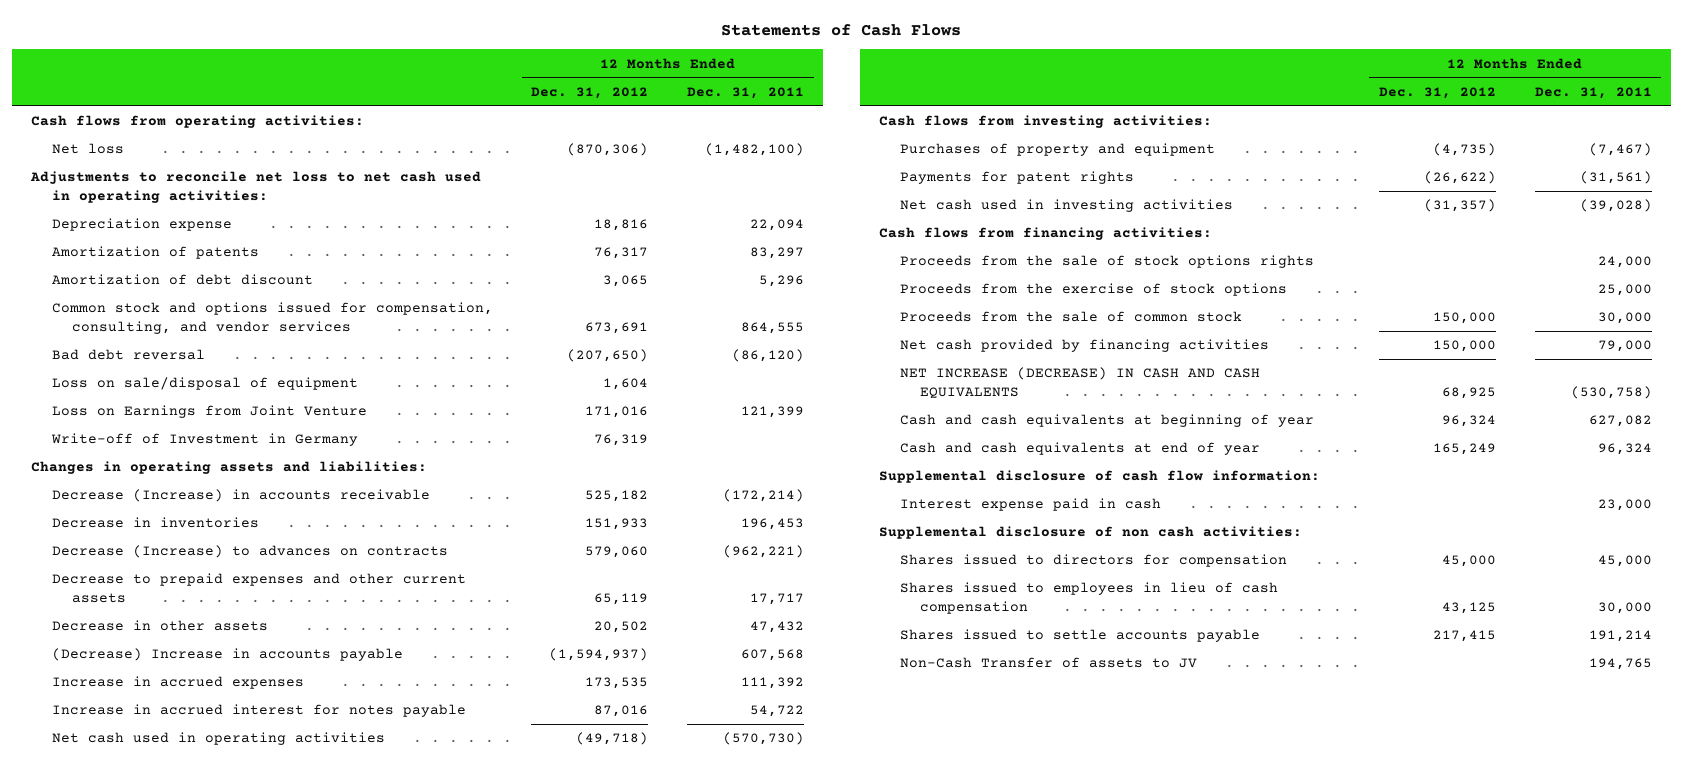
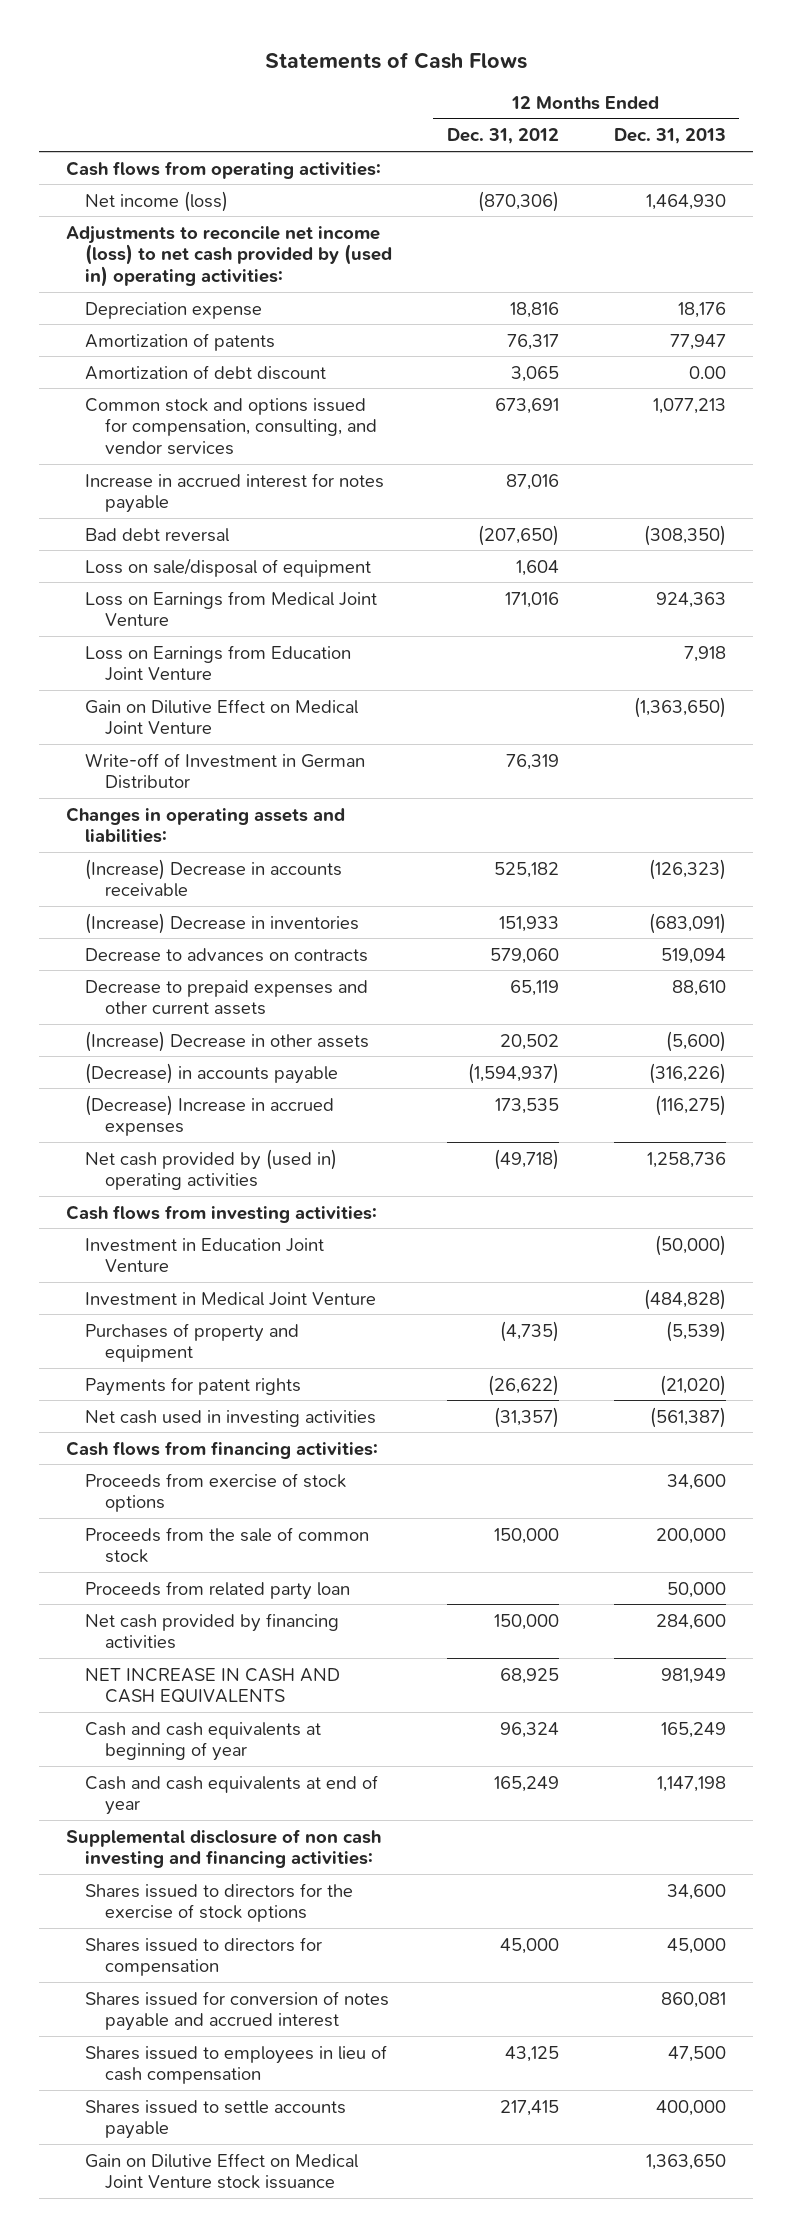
- | 12 Months Ended Dec. 31, 2012 | 12 Months Ended Dec. 31, 2011
+ | 12 Months Ended Dec. 31, 2012 | 12 Months Ended Dec. 31, 2013
- Net loss | (870,306) | (1,482,100)
- Adjustments to reconcile net loss to net cash used in operating activities:
+ Net income (loss) | (870,306) | 1,464,930
+ Adjustments to reconcile net income (loss) to net cash provided by (used in) operating activities:
moved up: Increase in accrued interest for notes payable | 87,016 |
- Loss on Earnings from Joint Venture | 171,016 | 121,399
- Write-off of Investment in Germany | 76,319 |
+ Loss on Earnings from Medical Joint Venture | 171,016 | 924,363
+ Loss on Earnings from Education Joint Venture | | 7,918
+ Gain on Dilutive Effect on Medical Joint Venture | | (1,363,650)
+ Write-off of Investment in German Distributor | 76,319 |
- Decrease (Increase) in accounts receivable | 525,182 | (172,214)
- Decrease in inventories | 151,933 | 196,453
- Decrease (Increase) to advances on contracts | 579,060 | (962,221)
+ (Increase) Decrease in accounts receivable | 525,182 | (126,323)
+ (Increase) Decrease in inventories | 151,933 | (683,091)
+ Decrease to advances on contracts | 579,060 | 519,094
- Decrease in other assets | 20,502 | 47,432
- (Decrease) Increase in accounts payable | (1,594,937) | 607,568
- Increase in accrued expenses | 173,535 | 111,392
- Net cash used in operating activities | (49,718) | (570,730)
+ (Increase) Decrease in other assets | 20,502 | (5,600)
+ (Decrease) in accounts payable | (1,594,937) | (316,226)
+ (Decrease) Increase in accrued expenses | 173,535 | (116,275)
+ Net cash provided by (used in) operating activities | (49,718) | 1,258,736
+ Investment in Education Joint Venture | | (50,000)
+ Investment in Medical Joint Venture | | (484,828)
- Proceeds from the sale of stock options rights | | 24,000
- Proceeds from the exercise of stock options | | 25,000
+ Proceeds from exercise of stock options | | 34,600
+ Proceeds from related party loan | | 50,000
- NET INCREASE (DECREASE) IN CASH AND CASH EQUIVALENTS | 68,925 | (530,758)
+ NET INCREASE IN CASH AND CASH EQUIVALENTS | 68,925 | 981,949
- Supplemental disclosure of cash flow information:
- Interest expense paid in cash | | 23,000
- Supplemental disclosure of non cash activities:
+ Supplemental disclosure of non cash investing and financing activities:
+ Shares issued to directors for the exercise of stock options | | 34,600
+ Shares issued for conversion of notes payable and accrued interest | | 860,081
- Non-Cash Transfer of assets to JV | | 194,765
+ Gain on Dilutive Effect on Medical Joint Venture stock issuance | | 1,363,650

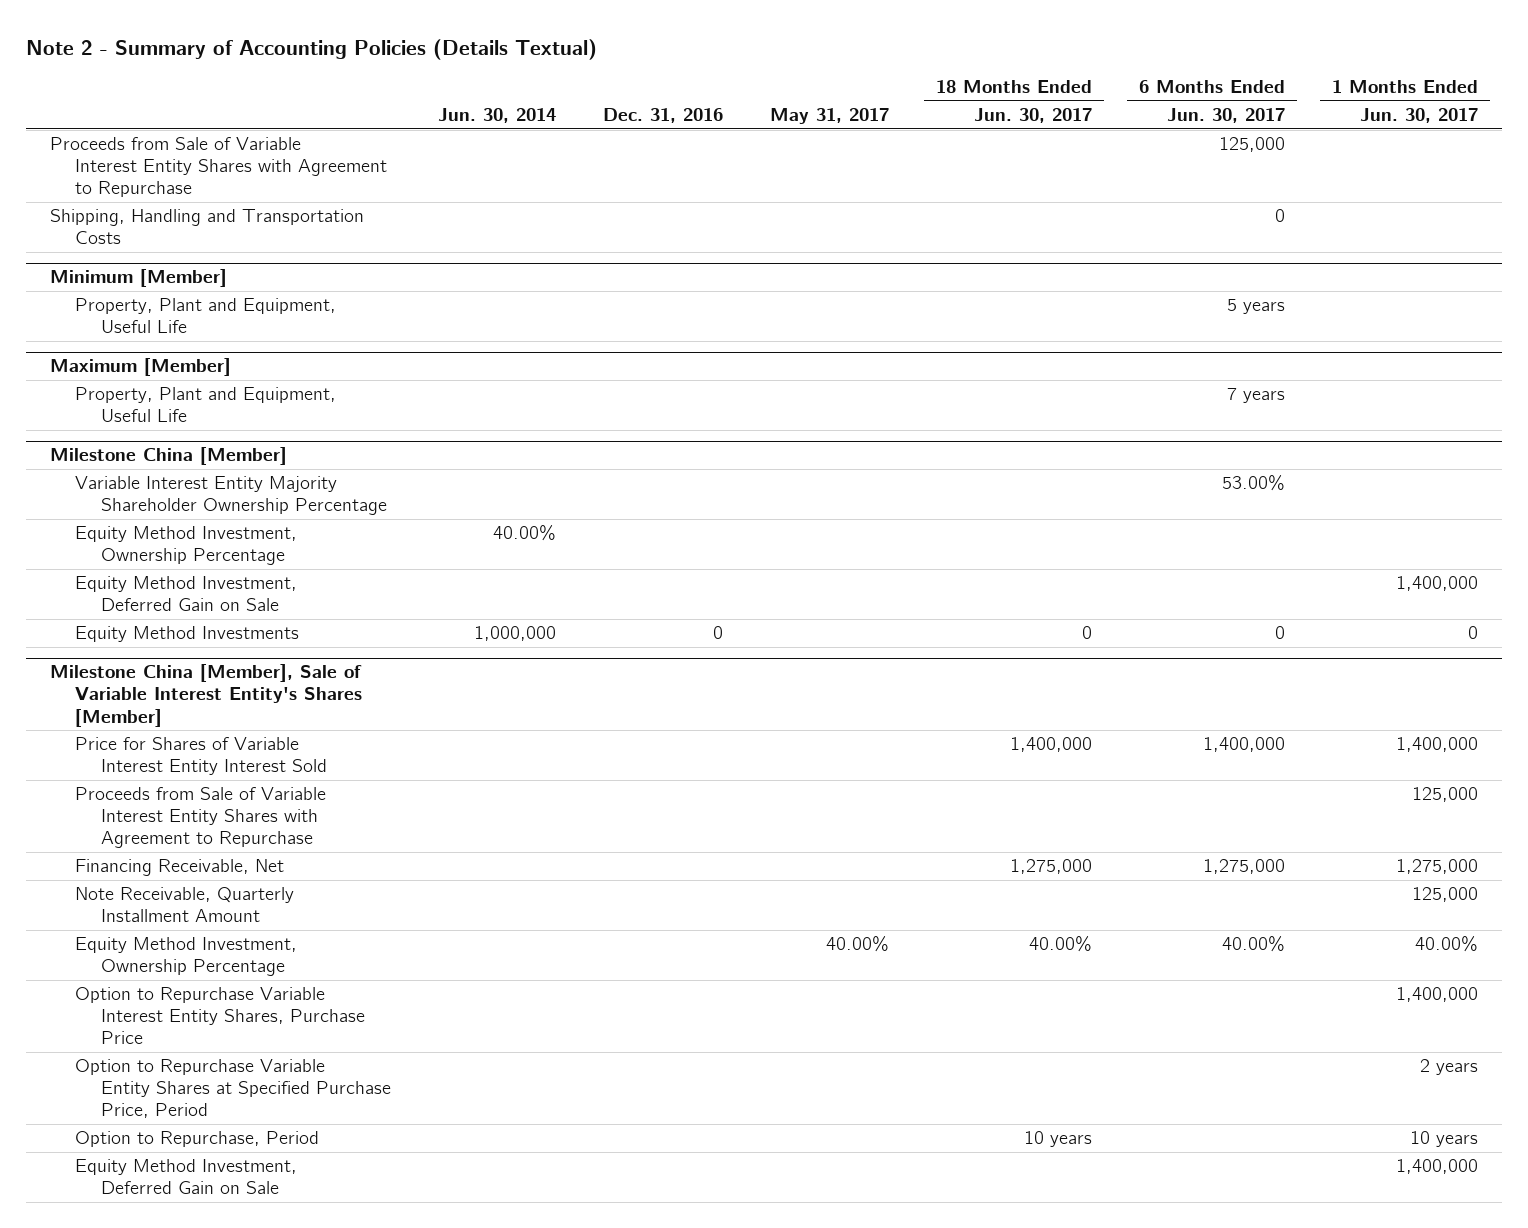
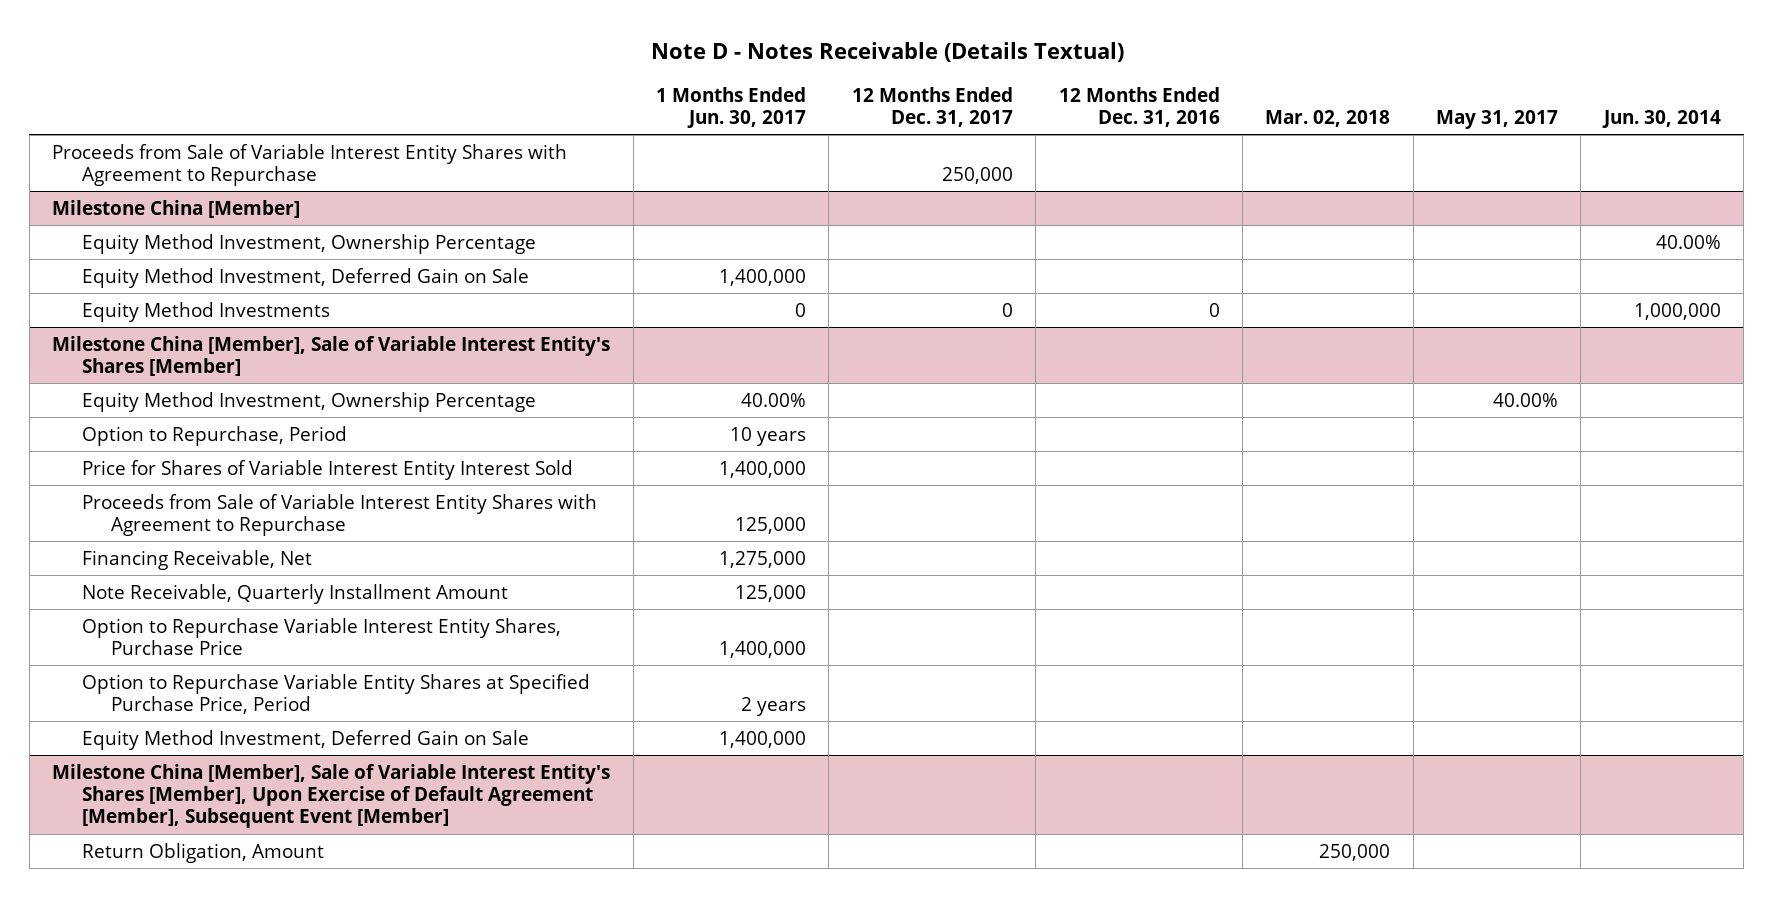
- Note 2 - Summary of Accounting Policies (Details Textual)
+ Note D - Notes Receivable (Details Textual)
- | Jun. 30, 2014 | Dec. 31, 2016 | May 31, 2017 | 18 Months Ended Jun. 30, 2017 | 6 Months Ended Jun. 30, 2017 | 1 Months Ended Jun. 30, 2017
+ | 1 Months Ended Jun. 30, 2017 | 12 Months Ended Dec. 31, 2017 | 12 Months Ended Dec. 31, 2016 | Mar. 02, 2018 | May 31, 2017 | Jun. 30, 2014
- Shipping, Handling and Transportation Costs | | | | | 0 |
- Minimum [Member]
- Property, Plant and Equipment, Useful Life | | | | | 5 years |
- Maximum [Member]
- Property, Plant and Equipment, Useful Life | | | | | 7 years |
@ Milestone China [Member]
- Variable Interest Entity Majority Shareholder Ownership Percentage | | | | | 53.00% |
@ Milestone China [Member], Sale of Variable Interest Entity's Shares [Member]
moved up: Equity Method Investment, Ownership Percentage | 40.00% | | | | 40.00% |
moved up: Option to Repurchase, Period | 10 years | | | | |
+ Milestone China [Member], Sale of Variable Interest Entity's Shares [Member], Upon Exercise of Default Agreement [Member], Subsequent Event [Member]
+ Return Obligation, Amount | | | | 250,000 | |

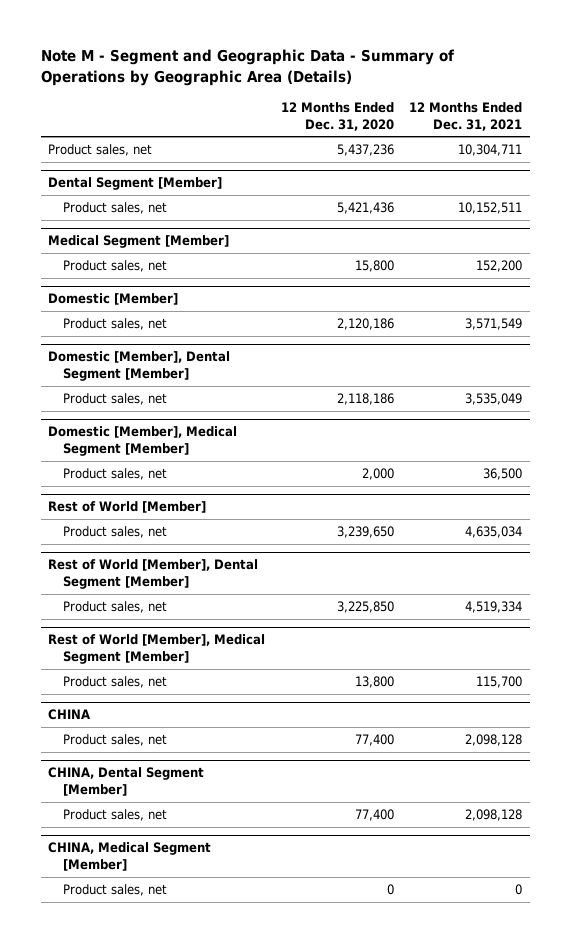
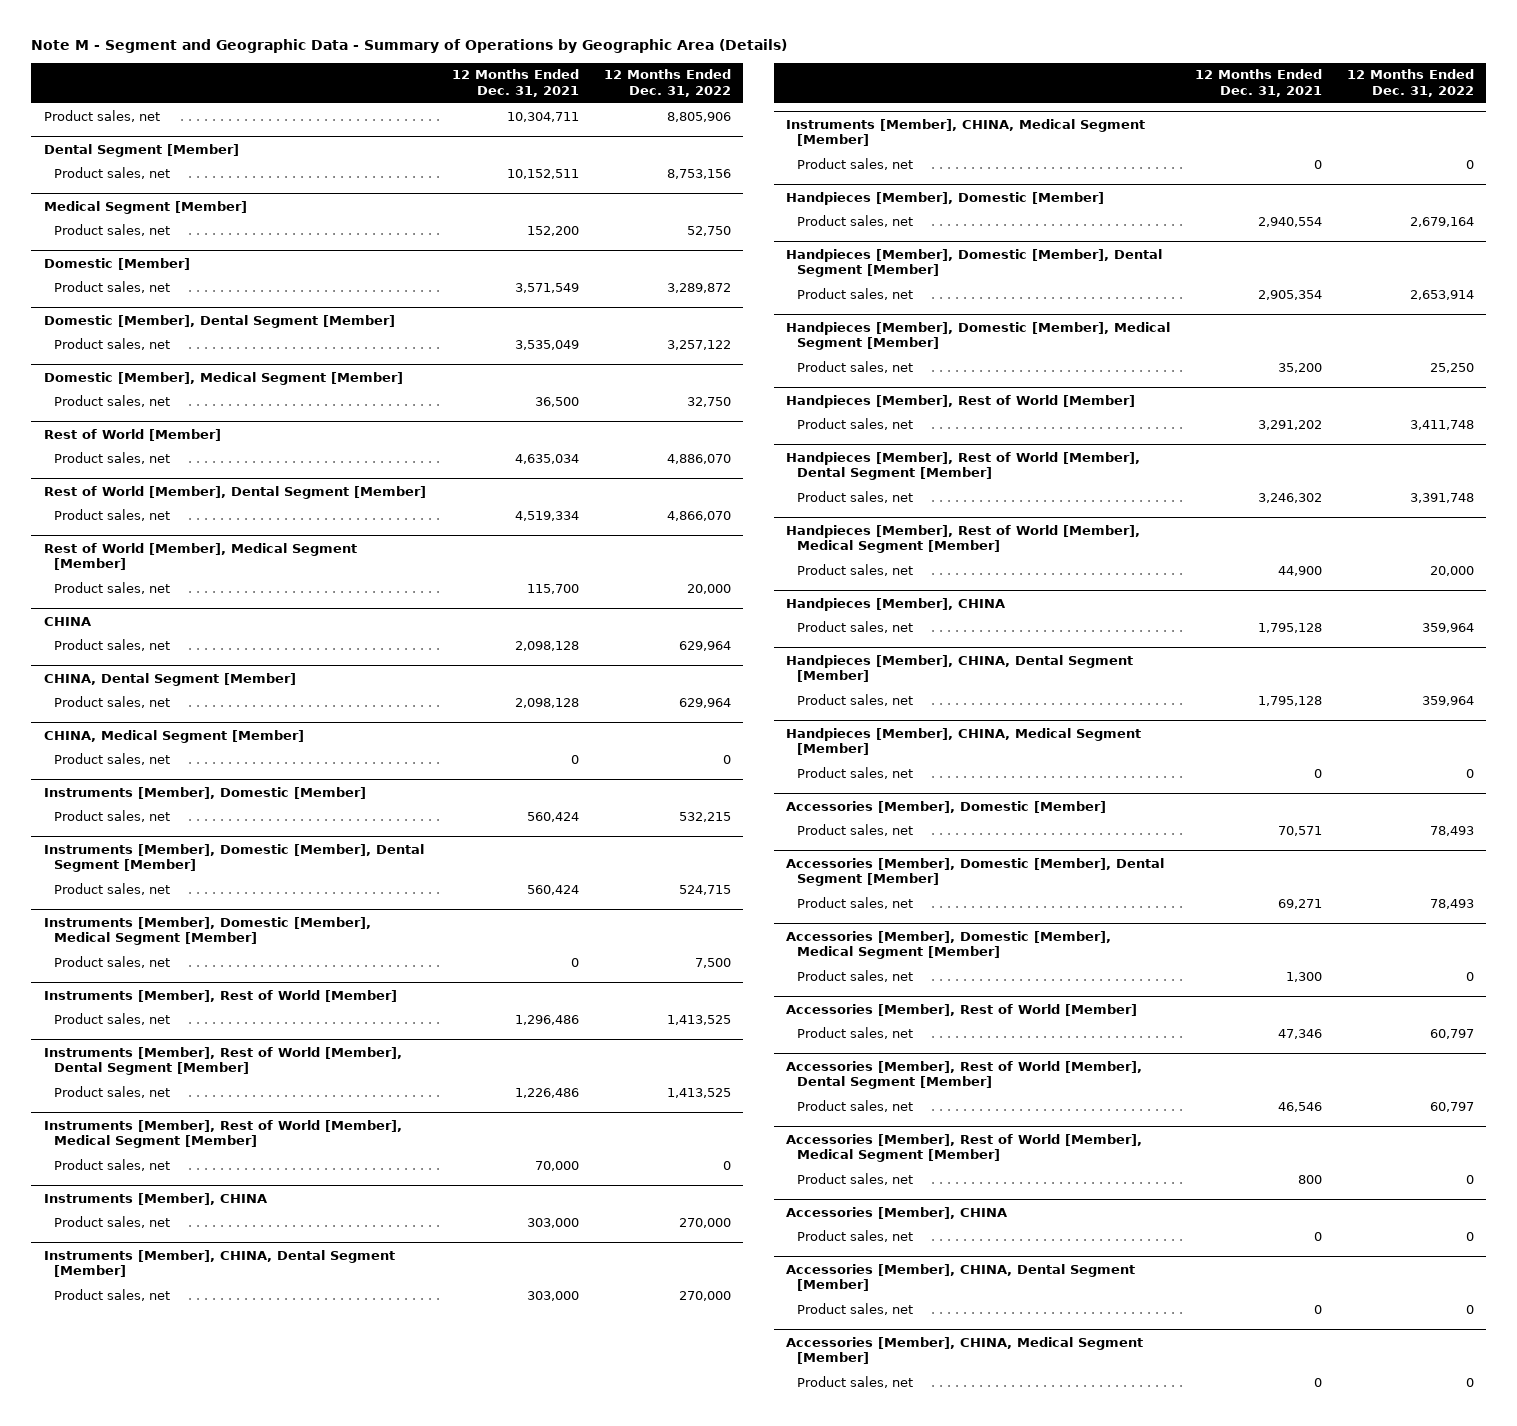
- | 12 Months Ended Dec. 31, 2020 | 12 Months Ended Dec. 31, 2021
+ | 12 Months Ended Dec. 31, 2021 | 12 Months Ended Dec. 31, 2022
+ Instruments [Member], Domestic [Member]
+ Product sales, net | 560,424 | 532,215
+ Instruments [Member], Domestic [Member], Dental Segment [Member]
+ Product sales, net | 560,424 | 524,715
+ Instruments [Member], Domestic [Member], Medical Segment [Member]
+ Product sales, net | 0 | 7,500
+ Instruments [Member], Rest of World [Member]
+ Product sales, net | 1,296,486 | 1,413,525
+ Instruments [Member], Rest of World [Member], Dental Segment [Member]
+ Product sales, net | 1,226,486 | 1,413,525
+ Instruments [Member], Rest of World [Member], Medical Segment [Member]
+ Product sales, net | 70,000 | 0
+ Instruments [Member], CHINA
+ Product sales, net | 303,000 | 270,000
+ Instruments [Member], CHINA, Dental Segment [Member]
+ Product sales, net | 303,000 | 270,000
+ Instruments [Member], CHINA, Medical Segment [Member]
+ Product sales, net | 0 | 0
+ Handpieces [Member], Domestic [Member]
+ Product sales, net | 2,940,554 | 2,679,164
+ Handpieces [Member], Domestic [Member], Dental Segment [Member]
+ Product sales, net | 2,905,354 | 2,653,914
+ Handpieces [Member], Domestic [Member], Medical Segment [Member]
+ Product sales, net | 35,200 | 25,250
+ Handpieces [Member], Rest of World [Member]
+ Product sales, net | 3,291,202 | 3,411,748
+ Handpieces [Member], Rest of World [Member], Dental Segment [Member]
+ Product sales, net | 3,246,302 | 3,391,748
+ Handpieces [Member], Rest of World [Member], Medical Segment [Member]
+ Product sales, net | 44,900 | 20,000
+ Handpieces [Member], CHINA
+ Product sales, net | 1,795,128 | 359,964
+ Handpieces [Member], CHINA, Dental Segment [Member]
+ Product sales, net | 1,795,128 | 359,964
+ Handpieces [Member], CHINA, Medical Segment [Member]
+ Product sales, net | 0 | 0
+ Accessories [Member], Domestic [Member]
+ Product sales, net | 70,571 | 78,493
+ Accessories [Member], Domestic [Member], Dental Segment [Member]
+ Product sales, net | 69,271 | 78,493
+ Accessories [Member], Domestic [Member], Medical Segment [Member]
+ Product sales, net | 1,300 | 0
+ Accessories [Member], Rest of World [Member]
+ Product sales, net | 47,346 | 60,797
+ Accessories [Member], Rest of World [Member], Dental Segment [Member]
+ Product sales, net | 46,546 | 60,797
+ Accessories [Member], Rest of World [Member], Medical Segment [Member]
+ Product sales, net | 800 | 0
+ Accessories [Member], CHINA
+ Product sales, net | 0 | 0
+ Accessories [Member], CHINA, Dental Segment [Member]
+ Product sales, net | 0 | 0
+ Accessories [Member], CHINA, Medical Segment [Member]
+ Product sales, net | 0 | 0

